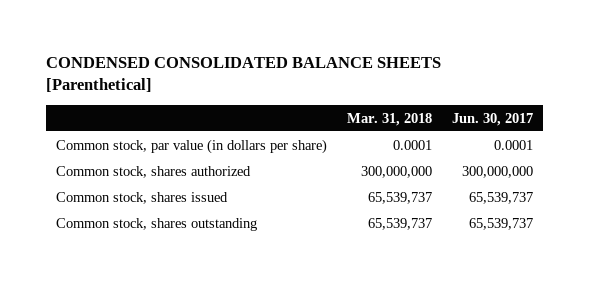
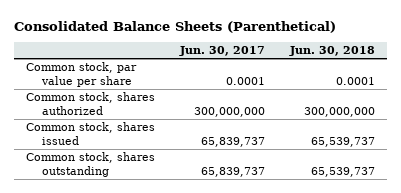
- CONDENSED CONSOLIDATED BALANCE SHEETS [Parenthetical]
+ Consolidated Balance Sheets (Parenthetical)
- | Mar. 31, 2018 | Jun. 30, 2017
+ | Jun. 30, 2017 | Jun. 30, 2018
- Common stock, par value (in dollars per share) | 0.0001 | 0.0001
+ Common stock, par value per share | 0.0001 | 0.0001
- Common stock, shares issued | 65,539,737 | 65,539,737
- Common stock, shares outstanding | 65,539,737 | 65,539,737
+ Common stock, shares issued | 65,839,737 | 65,539,737
+ Common stock, shares outstanding | 65,839,737 | 65,539,737

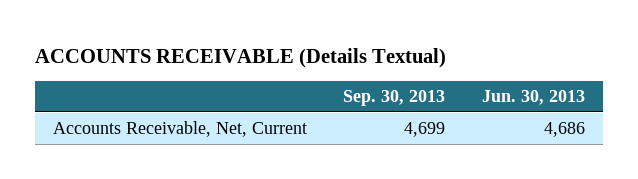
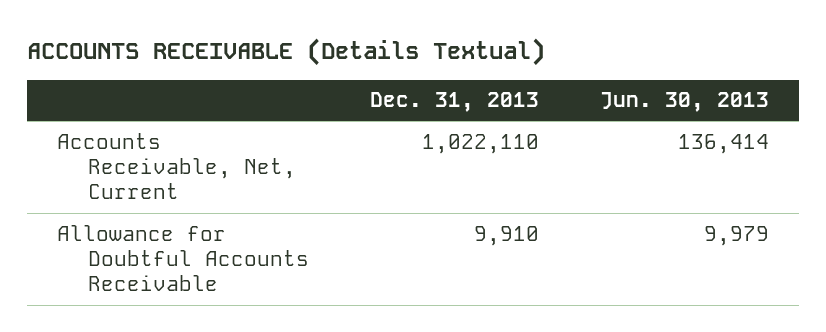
- | Sep. 30, 2013 | Jun. 30, 2013
+ | Dec. 31, 2013 | Jun. 30, 2013
- Accounts Receivable, Net, Current | 4,699 | 4,686
+ Accounts Receivable, Net, Current | 1,022,110 | 136,414
+ Allowance for Doubtful Accounts Receivable | 9,910 | 9,979

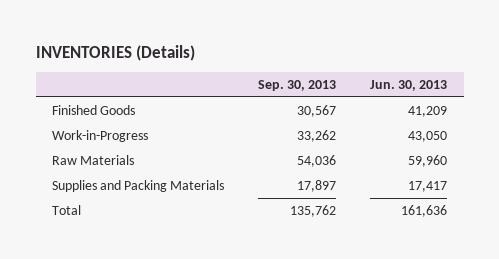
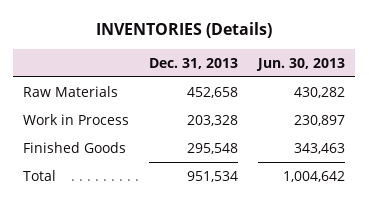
- | Sep. 30, 2013 | Jun. 30, 2013
+ | Dec. 31, 2013 | Jun. 30, 2013
- Finished Goods | 30,567 | 41,209
- Work-in-Progress | 33,262 | 43,050
- Raw Materials | 54,036 | 59,960
- Supplies and Packing Materials | 17,897 | 17,417
- Total | 135,762 | 161,636
+ Raw Materials | 452,658 | 430,282
+ Work in Process | 203,328 | 230,897
+ Finished Goods | 295,548 | 343,463
+ Total | 951,534 | 1,004,642

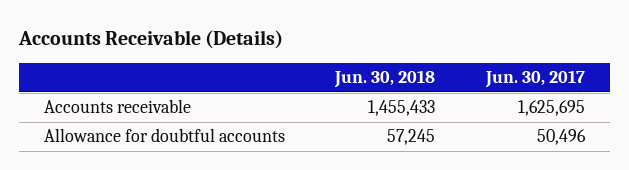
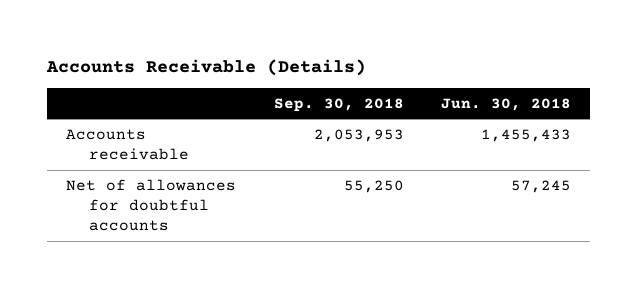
- | Jun. 30, 2018 | Jun. 30, 2017
+ | Sep. 30, 2018 | Jun. 30, 2018
- Allowance for doubtful accounts | 57,245 | 50,496
+ Net of allowances for doubtful accounts | 55,250 | 57,245

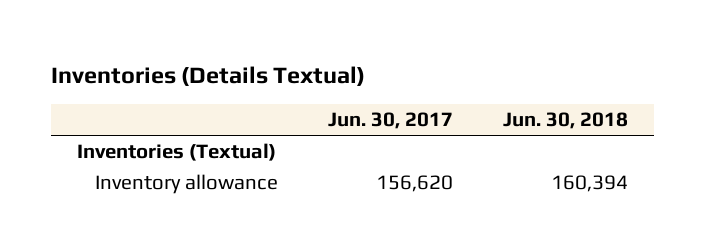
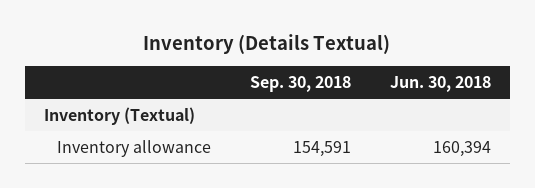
- Inventories (Details Textual)
+ Inventory (Details Textual)
- | Jun. 30, 2017 | Jun. 30, 2018
+ | Sep. 30, 2018 | Jun. 30, 2018
- Inventories (Textual)
+ Inventory (Textual)

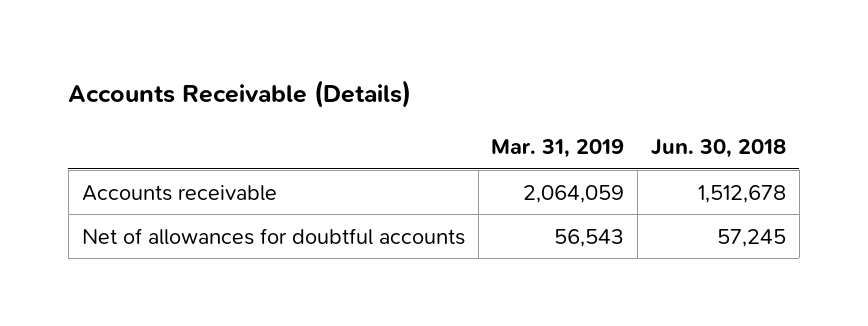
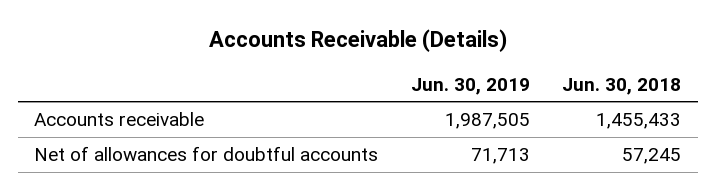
- | Mar. 31, 2019 | Jun. 30, 2018
+ | Jun. 30, 2019 | Jun. 30, 2018
- Accounts receivable | 2,064,059 | 1,512,678
+ Accounts receivable | 1,987,505 | 1,455,433

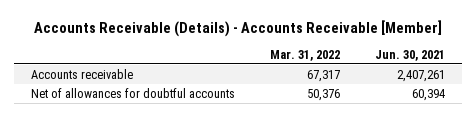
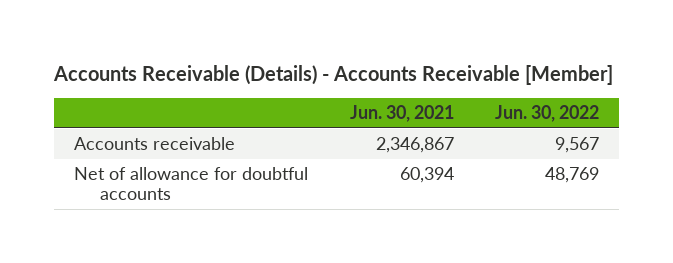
- | Mar. 31, 2022 | Jun. 30, 2021
+ | Jun. 30, 2021 | Jun. 30, 2022
- Accounts receivable | 67,317 | 2,407,261
- Net of allowances for doubtful accounts | 50,376 | 60,394
+ Accounts receivable | 2,346,867 | 9,567
+ Net of allowance for doubtful accounts | 60,394 | 48,769

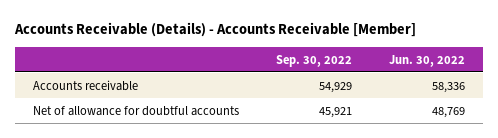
- | Jun. 30, 2021 | Jun. 30, 2022
+ | Sep. 30, 2022 | Jun. 30, 2022
- Accounts receivable | 2,346,867 | 9,567
+ Accounts receivable | 54,929 | 58,336

